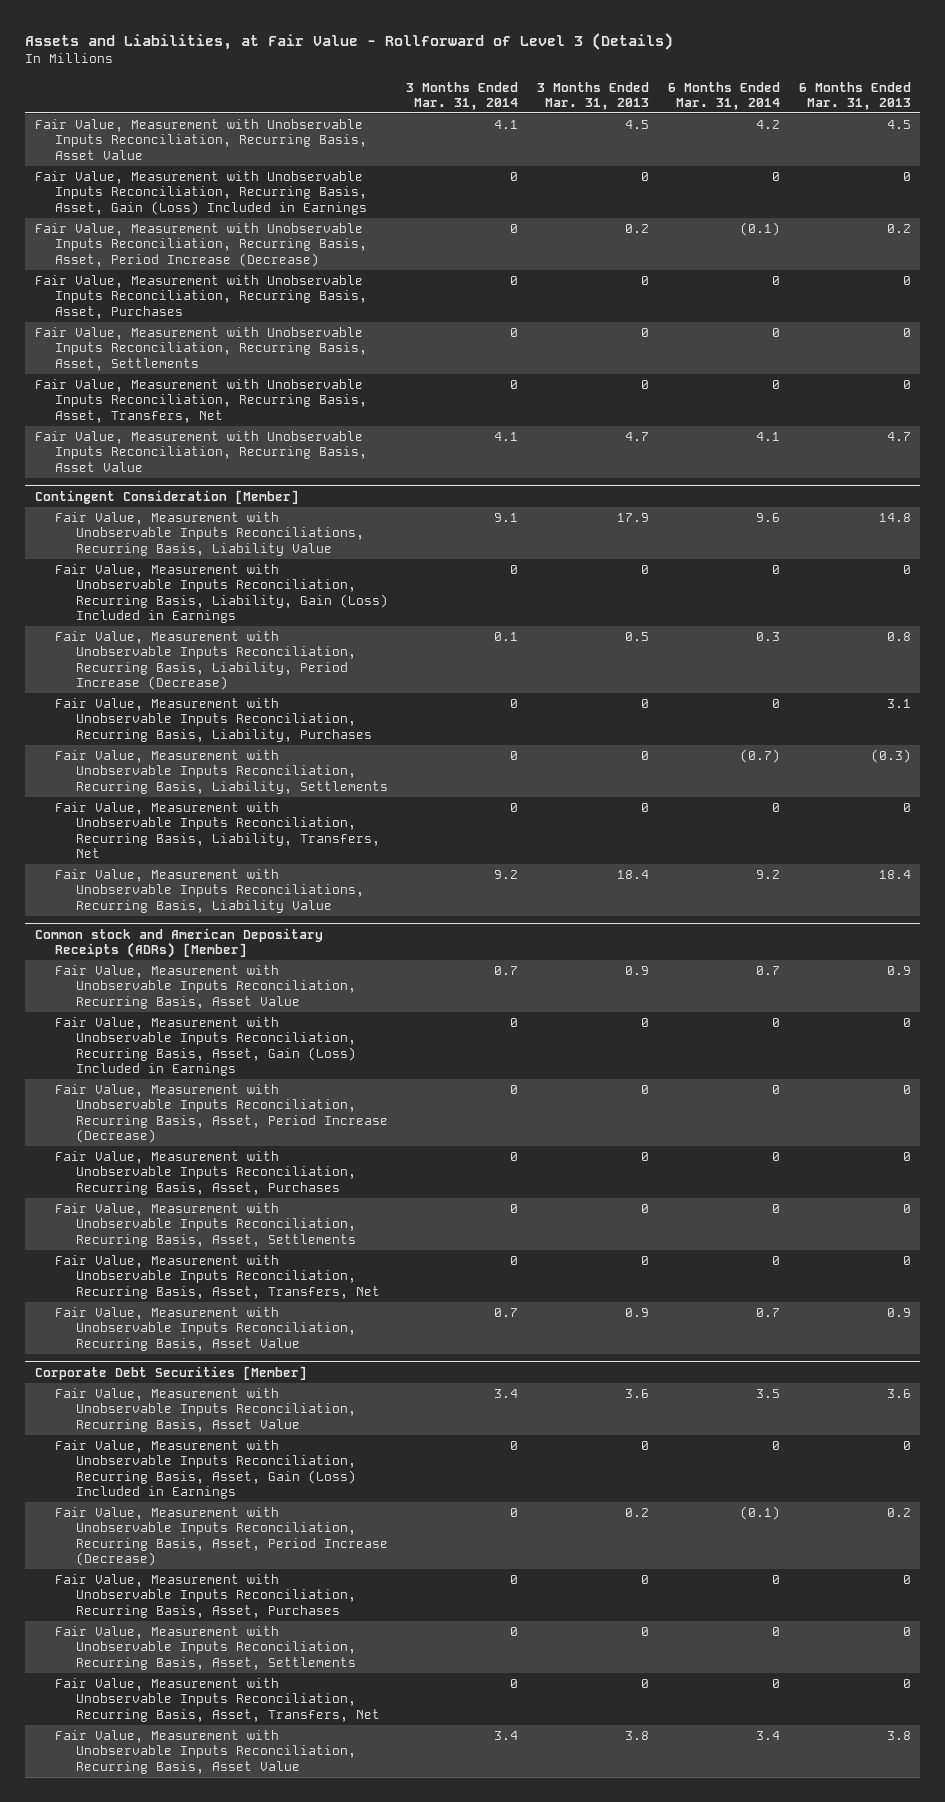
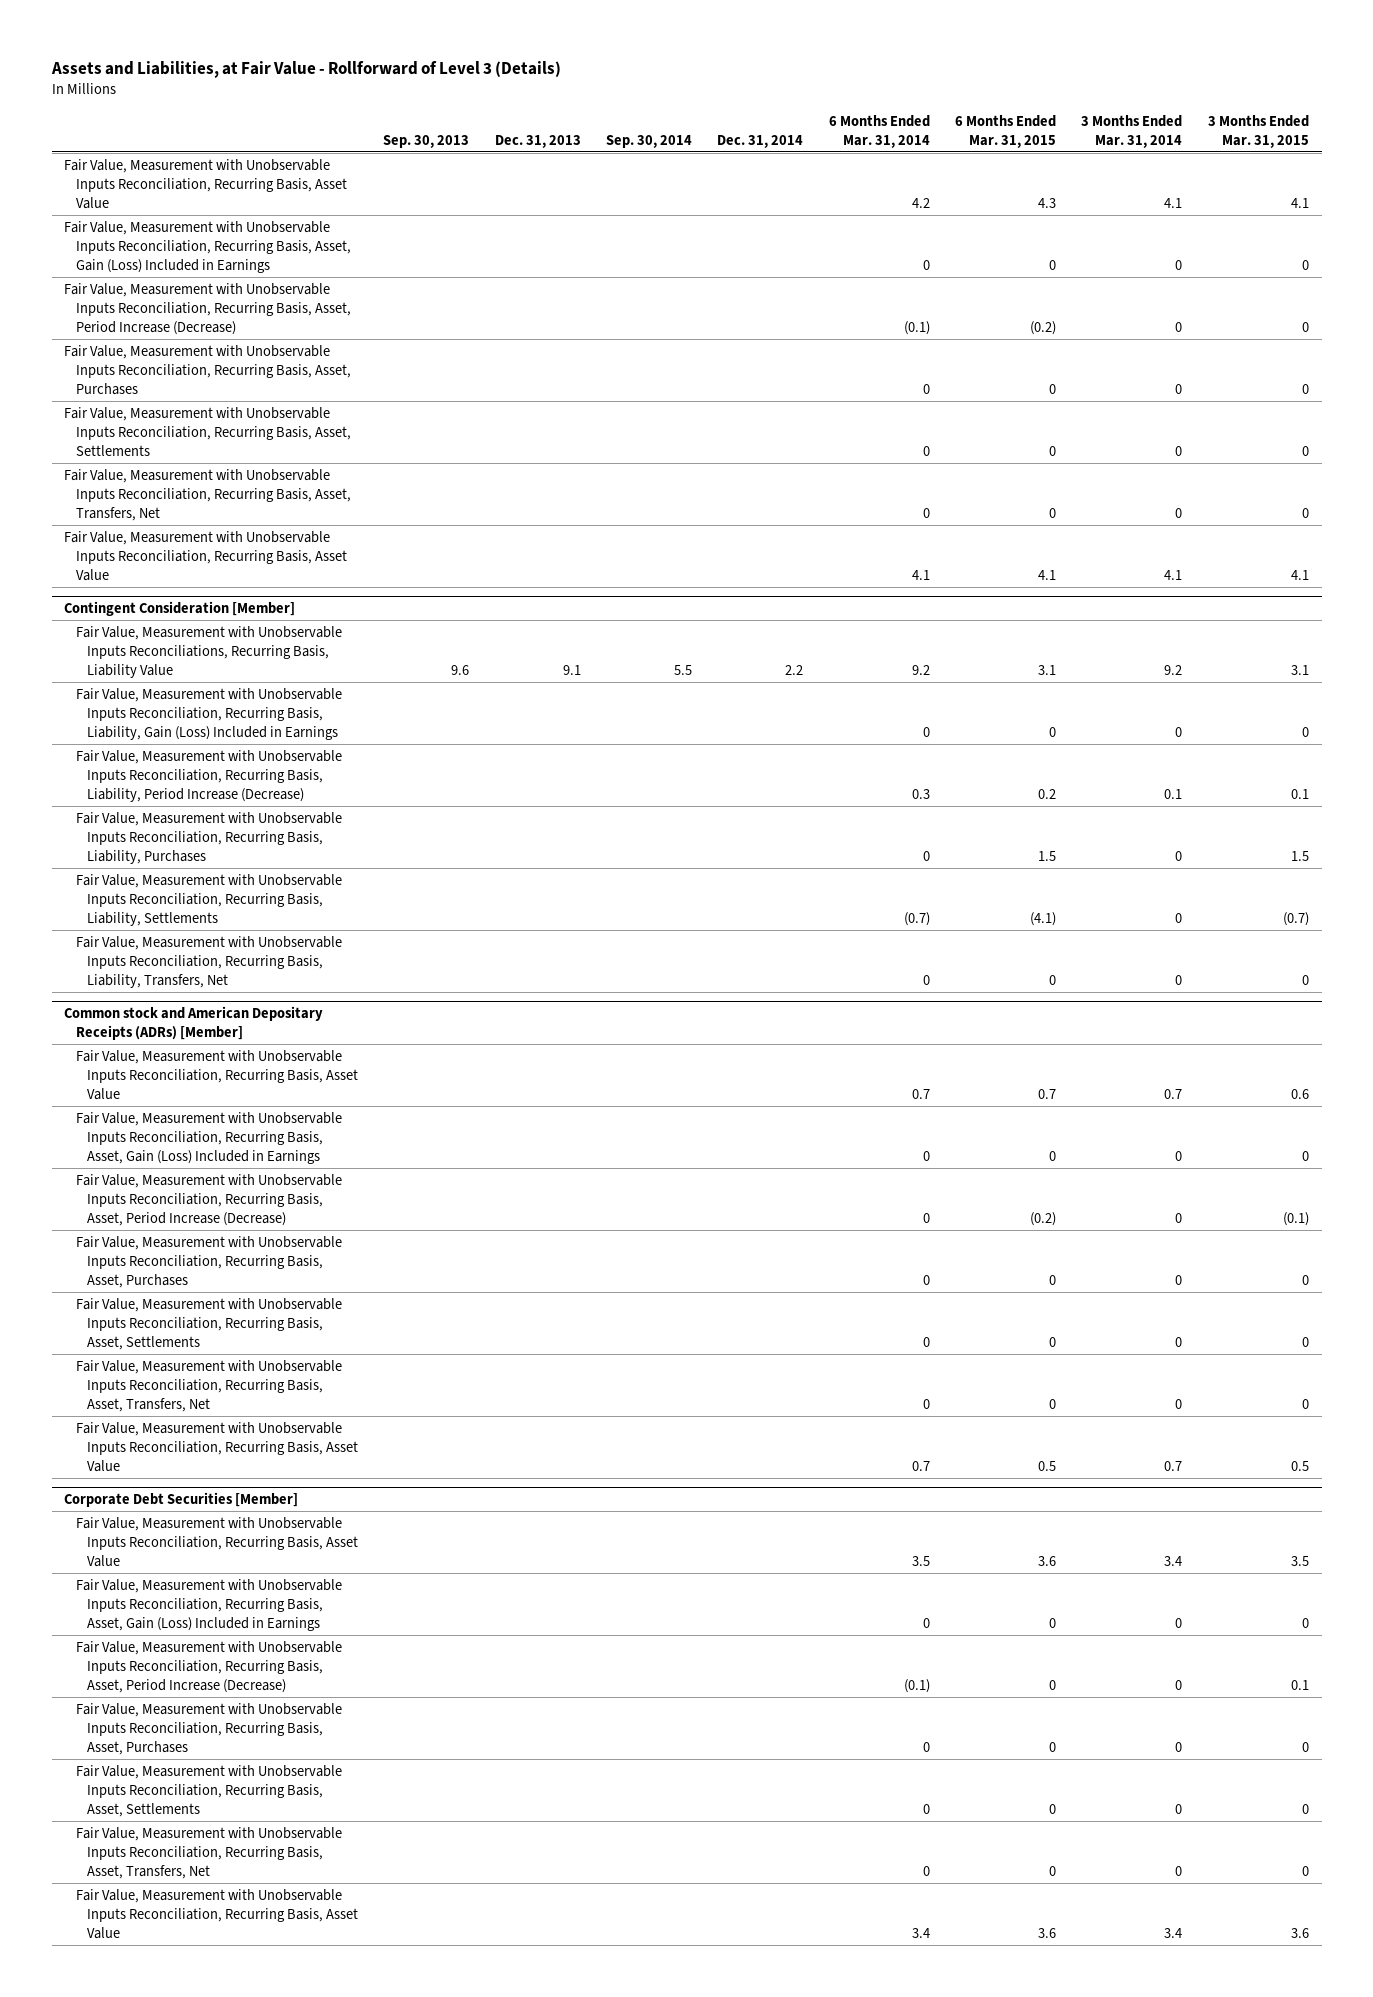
- | 3 Months Ended Mar. 31, 2014 | 3 Months Ended Mar. 31, 2013 | 6 Months Ended Mar. 31, 2014 | 6 Months Ended Mar. 31, 2013
+ | Sep. 30, 2013 | Dec. 31, 2013 | Sep. 30, 2014 | Dec. 31, 2014 | 6 Months Ended Mar. 31, 2014 | 6 Months Ended Mar. 31, 2015 | 3 Months Ended Mar. 31, 2014 | 3 Months Ended Mar. 31, 2015
@ Contingent Consideration [Member]
- Fair Value, Measurement with Unobservable Inputs Reconciliations, Recurring Basis, Liability Value | 9.1 | 17.9 | 9.6 | 14.8
moved up: Fair Value, Measurement with Unobservable Inputs Reconciliations, Recurring Basis, Liability Value | 9.6 | 9.1 | 5.5 | 2.2 | 9.2 | 3.1 | 9.2 | 3.1

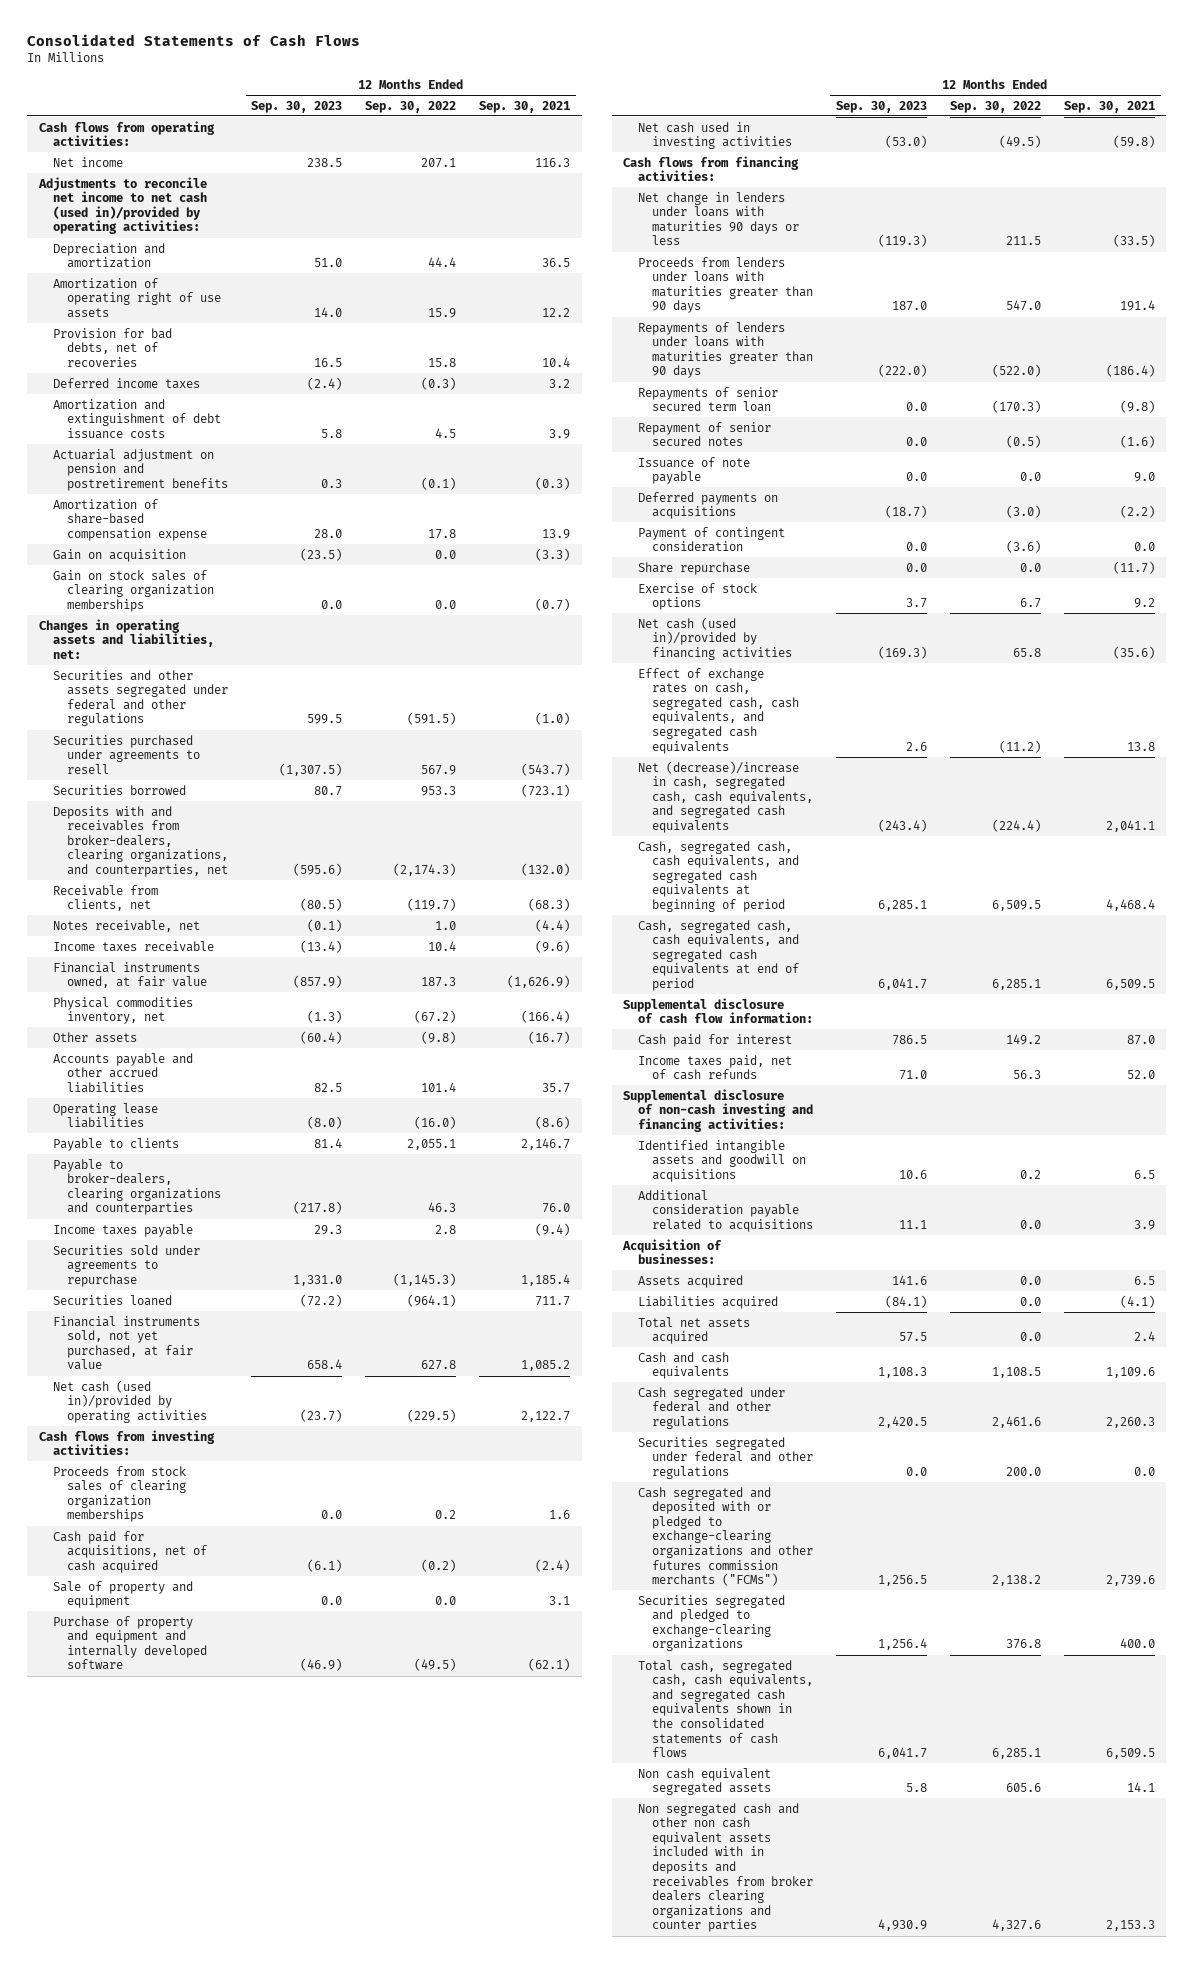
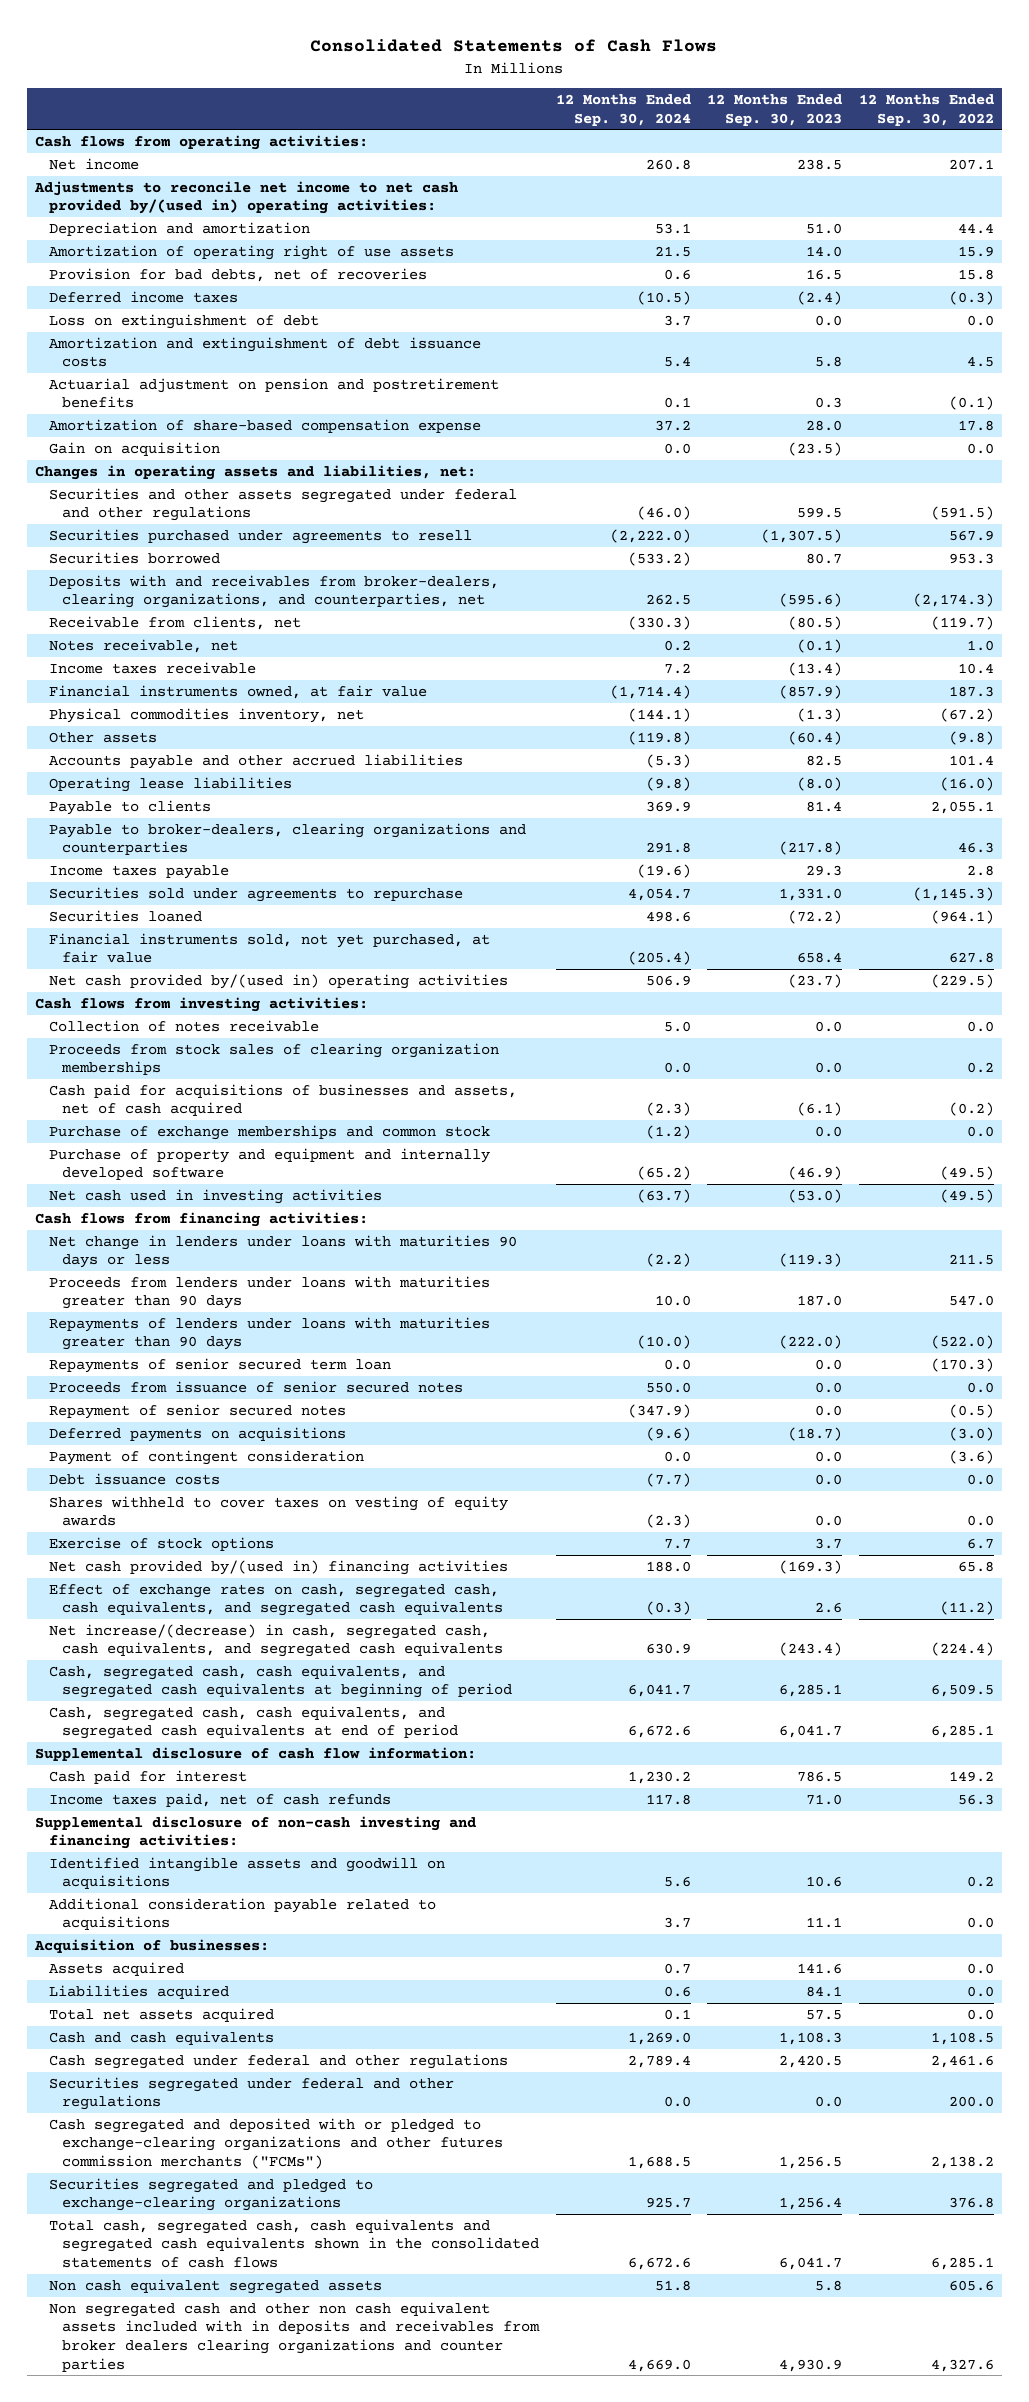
- | 12 Months Ended Sep. 30, 2023 | 12 Months Ended Sep. 30, 2022 | 12 Months Ended Sep. 30, 2021
+ | 12 Months Ended Sep. 30, 2024 | 12 Months Ended Sep. 30, 2023 | 12 Months Ended Sep. 30, 2022
- Adjustments to reconcile net income to net cash (used in)/provided by operating activities:
+ Adjustments to reconcile net income to net cash provided by/(used in) operating activities:
+ Loss on extinguishment of debt | 3.7 | 0.0 | 0.0
- Gain on stock sales of clearing organization memberships | 0.0 | 0.0 | (0.7)
- Net cash (used in)/provided by operating activities | (23.7) | (229.5) | 2,122.7
+ Net cash provided by/(used in) operating activities | 506.9 | (23.7) | (229.5)
+ Collection of notes receivable | 5.0 | 0.0 | 0.0
- Cash paid for acquisitions, net of cash acquired | (6.1) | (0.2) | (2.4)
- Sale of property and equipment | 0.0 | 0.0 | 3.1
+ Cash paid for acquisitions of businesses and assets, net of cash acquired | (2.3) | (6.1) | (0.2)
+ Purchase of exchange memberships and common stock | (1.2) | 0.0 | 0.0
+ Proceeds from issuance of senior secured notes | 550.0 | 0.0 | 0.0
- Issuance of note payable | 0.0 | 0.0 | 9.0
- Share repurchase | 0.0 | 0.0 | (11.7)
+ Debt issuance costs | (7.7) | 0.0 | 0.0
+ Shares withheld to cover taxes on vesting of equity awards | (2.3) | 0.0 | 0.0
- Net cash (used in)/provided by financing activities | (169.3) | 65.8 | (35.6)
+ Net cash provided by/(used in) financing activities | 188.0 | (169.3) | 65.8
- Net (decrease)/increase in cash, segregated cash, cash equivalents, and segregated cash equivalents | (243.4) | (224.4) | 2,041.1
+ Net increase/(decrease) in cash, segregated cash, cash equivalents, and segregated cash equivalents | 630.9 | (243.4) | (224.4)
- Liabilities acquired | (84.1) | 0.0 | (4.1)
+ Liabilities acquired | 0.6 | 84.1 | 0.0
- Total cash, segregated cash, cash equivalents, and segregated cash equivalents shown in the consolidated statements of cash flows | 6,041.7 | 6,285.1 | 6,509.5
+ Total cash, segregated cash, cash equivalents and segregated cash equivalents shown in the consolidated statements of cash flows | 6,672.6 | 6,041.7 | 6,285.1

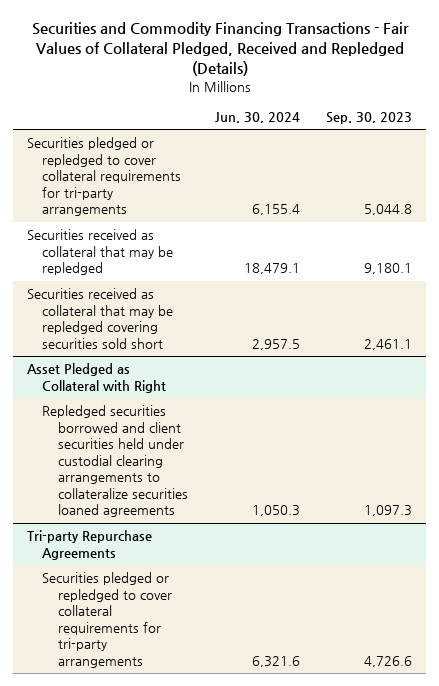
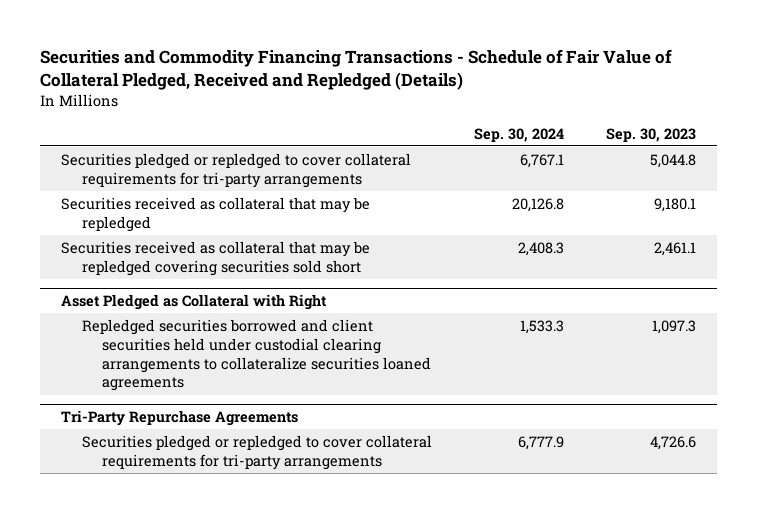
- Securities and Commodity Financing Transactions - Fair Values of Collateral Pledged, Received and Repledged (Details)
+ Securities and Commodity Financing Transactions - Schedule of Fair Value of Collateral Pledged, Received and Repledged (Details)
- | Jun. 30, 2024 | Sep. 30, 2023
+ | Sep. 30, 2024 | Sep. 30, 2023
- Tri-party Repurchase Agreements
+ Tri-Party Repurchase Agreements

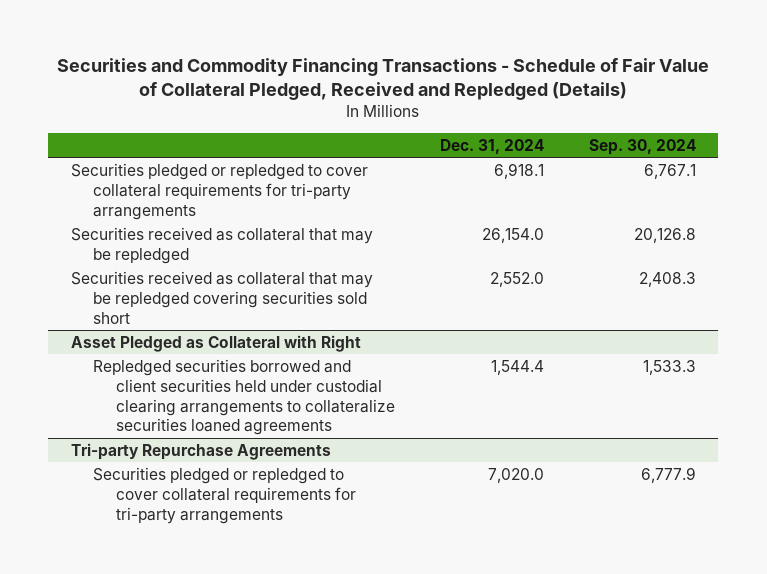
- | Sep. 30, 2024 | Sep. 30, 2023
+ | Dec. 31, 2024 | Sep. 30, 2024
- Tri-Party Repurchase Agreements
+ Tri-party Repurchase Agreements

